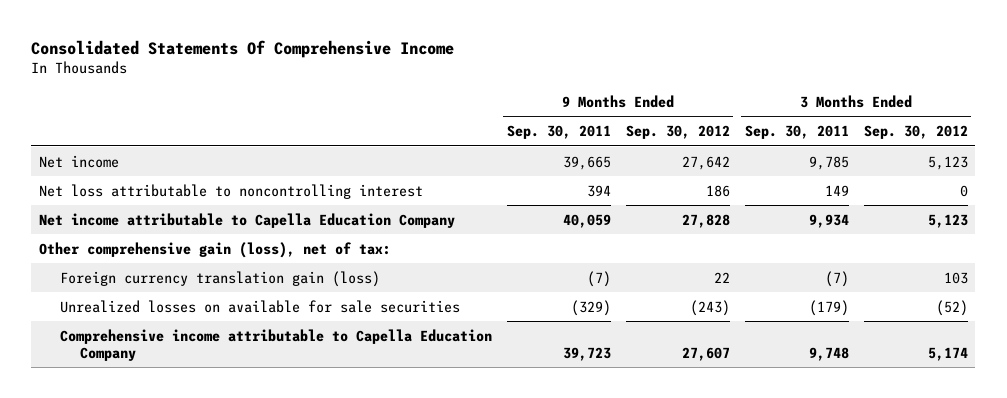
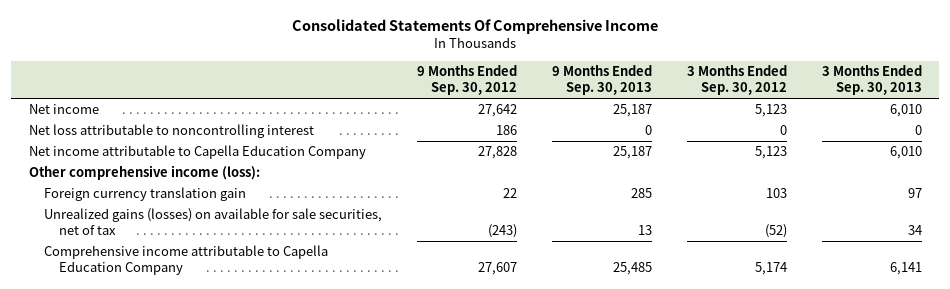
- | 9 Months Ended Sep. 30, 2011 | 9 Months Ended Sep. 30, 2012 | 3 Months Ended Sep. 30, 2011 | 3 Months Ended Sep. 30, 2012
+ | 9 Months Ended Sep. 30, 2012 | 9 Months Ended Sep. 30, 2013 | 3 Months Ended Sep. 30, 2012 | 3 Months Ended Sep. 30, 2013
- Other comprehensive gain (loss), net of tax:
- Foreign currency translation gain (loss) | (7) | 22 | (7) | 103
- Unrealized losses on available for sale securities | (329) | (243) | (179) | (52)
+ Other comprehensive income (loss):
+ Foreign currency translation gain | 22 | 285 | 103 | 97
+ Unrealized gains (losses) on available for sale securities, net of tax | (243) | 13 | (52) | 34

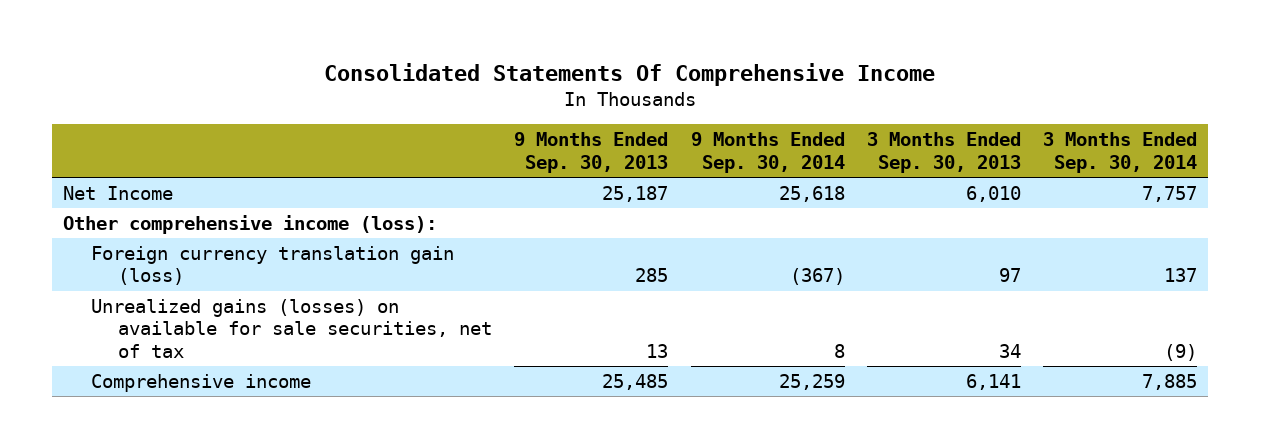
- | 9 Months Ended Sep. 30, 2012 | 9 Months Ended Sep. 30, 2013 | 3 Months Ended Sep. 30, 2012 | 3 Months Ended Sep. 30, 2013
+ | 9 Months Ended Sep. 30, 2013 | 9 Months Ended Sep. 30, 2014 | 3 Months Ended Sep. 30, 2013 | 3 Months Ended Sep. 30, 2014
- Net income | 27,642 | 25,187 | 5,123 | 6,010
- Net loss attributable to noncontrolling interest | 186 | 0 | 0 | 0
- Net income attributable to Capella Education Company | 27,828 | 25,187 | 5,123 | 6,010
+ Net Income | 25,187 | 25,618 | 6,010 | 7,757
- Foreign currency translation gain | 22 | 285 | 103 | 97
+ Foreign currency translation gain (loss) | 285 | (367) | 97 | 137
- Comprehensive income attributable to Capella Education Company | 27,607 | 25,485 | 5,174 | 6,141
+ Comprehensive income | 25,485 | 25,259 | 6,141 | 7,885

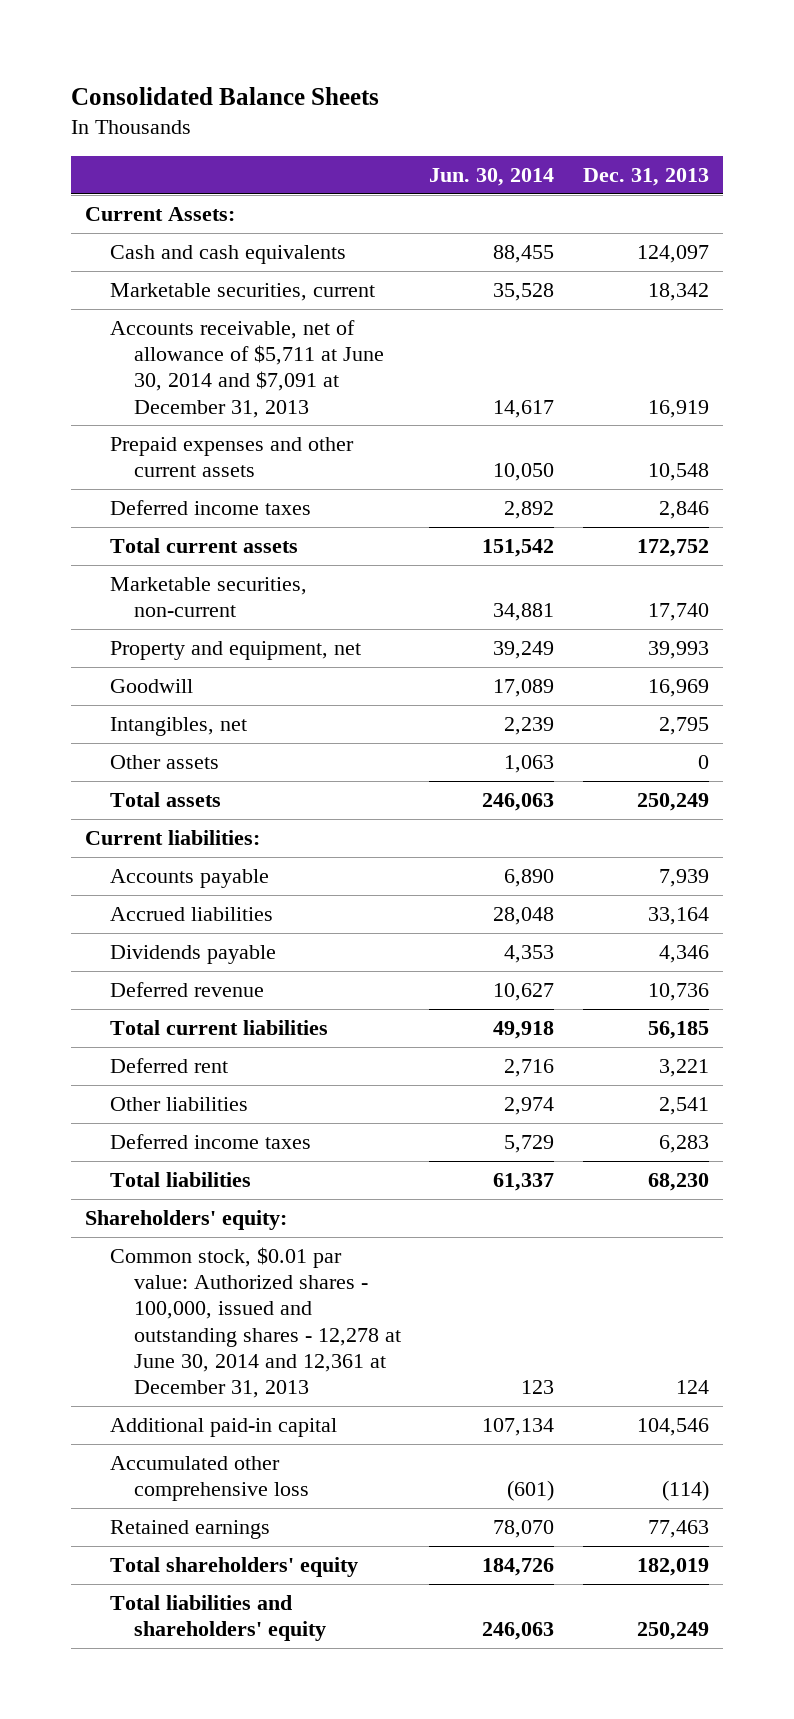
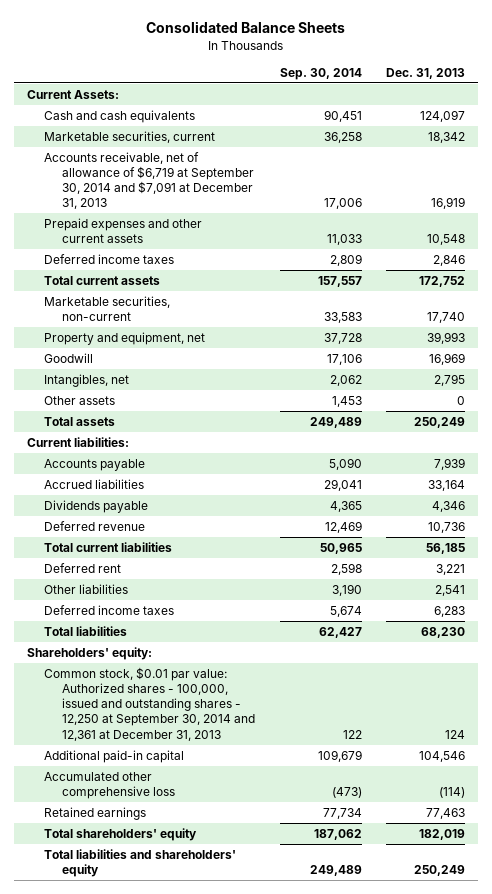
- | Jun. 30, 2014 | Dec. 31, 2013
+ | Sep. 30, 2014 | Dec. 31, 2013
- Accounts receivable, net of allowance of $5,711 at June 30, 2014 and $7,091 at December 31, 2013 | 14,617 | 16,919
+ Accounts receivable, net of allowance of $6,719 at September 30, 2014 and $7,091 at December 31, 2013 | 17,006 | 16,919
- Common stock, $0.01 par value: Authorized shares - 100,000, issued and outstanding shares - 12,278 at June 30, 2014 and 12,361 at December 31, 2013 | 123 | 124
+ Common stock, $0.01 par value: Authorized shares - 100,000, issued and outstanding shares - 12,250 at September 30, 2014 and 12,361 at December 31, 2013 | 122 | 124

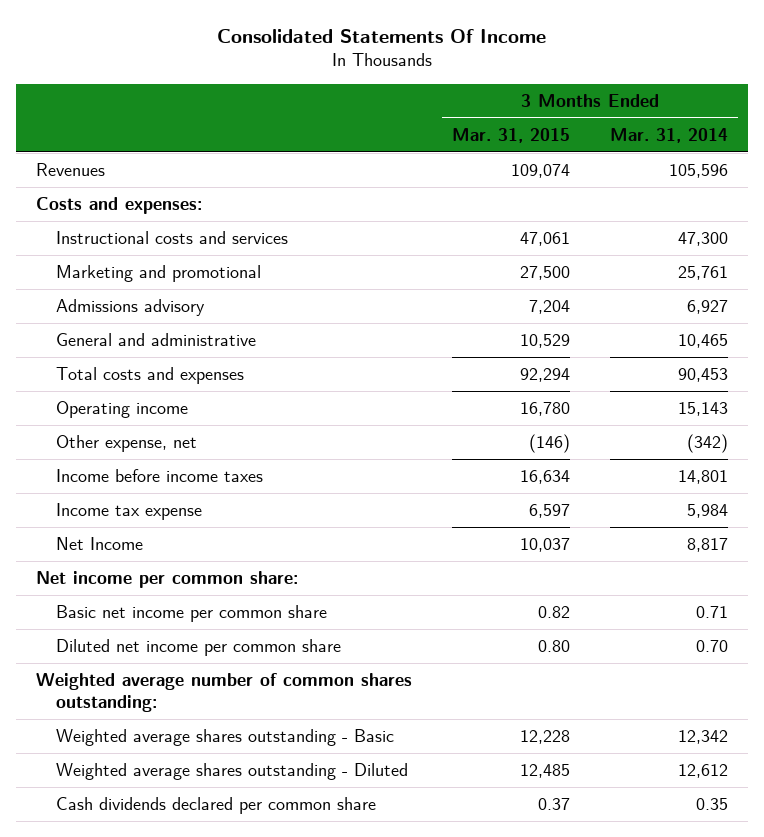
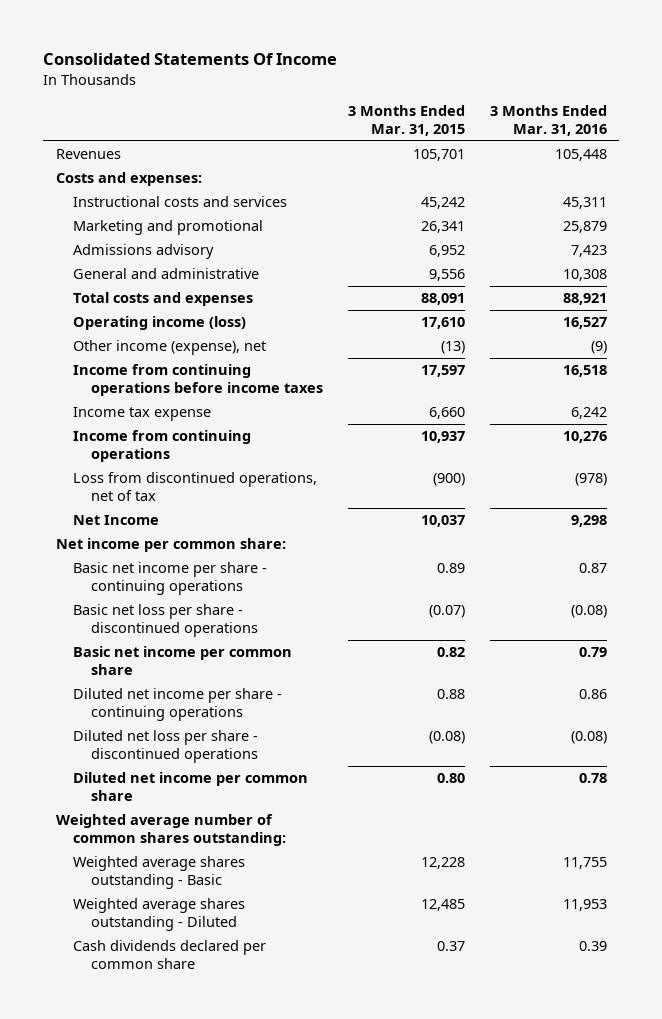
- | 3 Months Ended Mar. 31, 2015 | 3 Months Ended Mar. 31, 2014
+ | 3 Months Ended Mar. 31, 2015 | 3 Months Ended Mar. 31, 2016
- Revenues | 109,074 | 105,596
+ Revenues | 105,701 | 105,448
- Instructional costs and services | 47,061 | 47,300
- Marketing and promotional | 27,500 | 25,761
- Admissions advisory | 7,204 | 6,927
- General and administrative | 10,529 | 10,465
- Total costs and expenses | 92,294 | 90,453
- Operating income | 16,780 | 15,143
- Other expense, net | (146) | (342)
- Income before income taxes | 16,634 | 14,801
- Income tax expense | 6,597 | 5,984
+ Instructional costs and services | 45,242 | 45,311
+ Marketing and promotional | 26,341 | 25,879
+ Admissions advisory | 6,952 | 7,423
+ General and administrative | 9,556 | 10,308
+ Total costs and expenses | 88,091 | 88,921
+ Operating income (loss) | 17,610 | 16,527
+ Other income (expense), net | (13) | (9)
+ Income from continuing operations before income taxes | 17,597 | 16,518
+ Income tax expense | 6,660 | 6,242
+ Income from continuing operations | 10,937 | 10,276
+ Loss from discontinued operations, net of tax | (900) | (978)
+ Basic net income per share - continuing operations | 0.89 | 0.87
+ Basic net loss per share - discontinued operations | (0.07) | (0.08)
+ Diluted net income per share - continuing operations | 0.88 | 0.86
+ Diluted net loss per share - discontinued operations | (0.08) | (0.08)

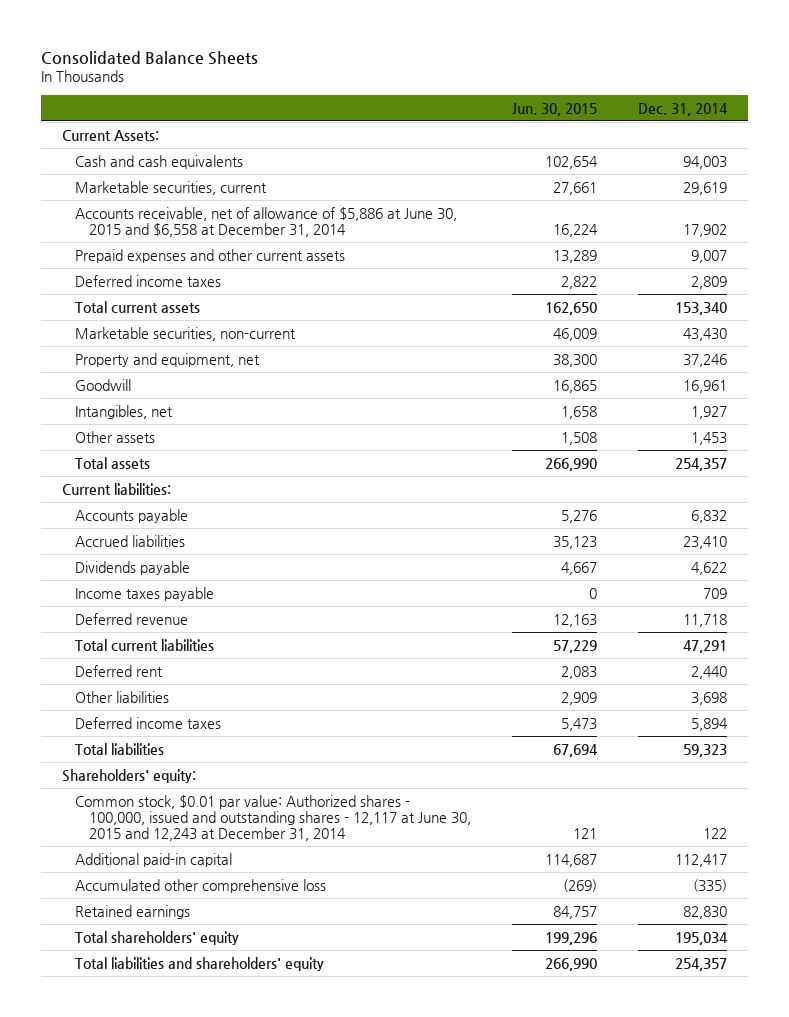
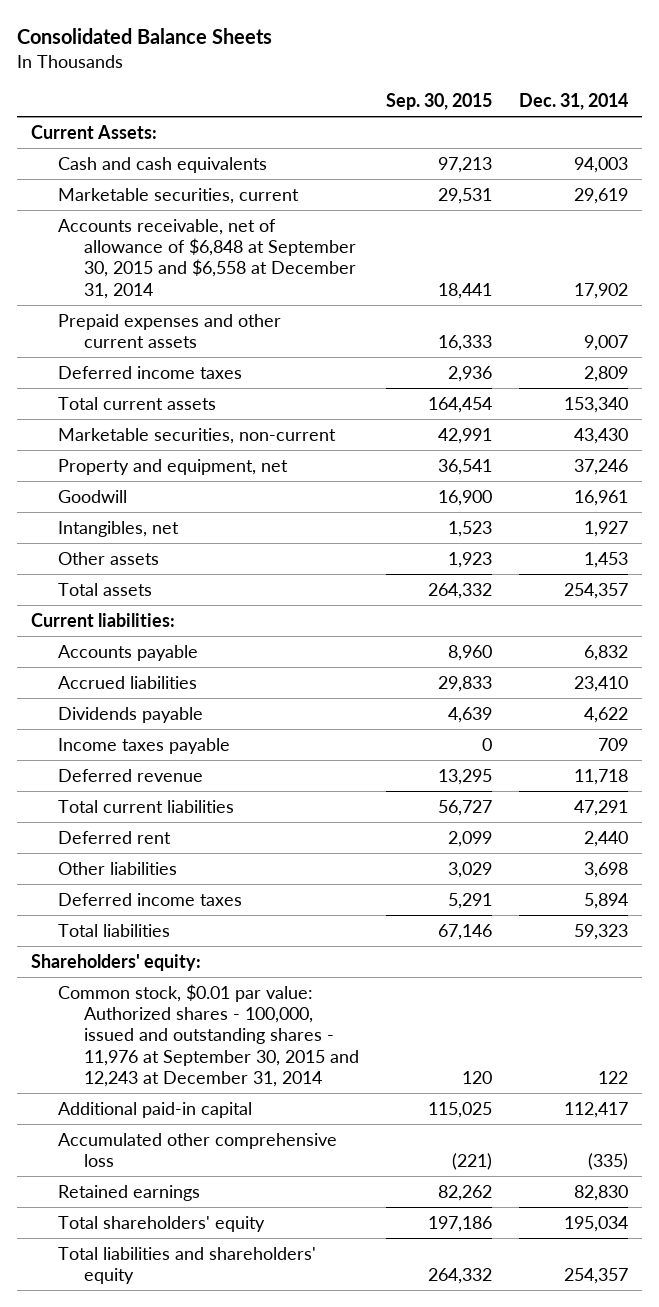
- | Jun. 30, 2015 | Dec. 31, 2014
+ | Sep. 30, 2015 | Dec. 31, 2014
- Accounts receivable, net of allowance of $5,886 at June 30, 2015 and $6,558 at December 31, 2014 | 16,224 | 17,902
+ Accounts receivable, net of allowance of $6,848 at September 30, 2015 and $6,558 at December 31, 2014 | 18,441 | 17,902
- Common stock, $0.01 par value: Authorized shares - 100,000, issued and outstanding shares - 12,117 at June 30, 2015 and 12,243 at December 31, 2014 | 121 | 122
+ Common stock, $0.01 par value: Authorized shares - 100,000, issued and outstanding shares - 11,976 at September 30, 2015 and 12,243 at December 31, 2014 | 120 | 122

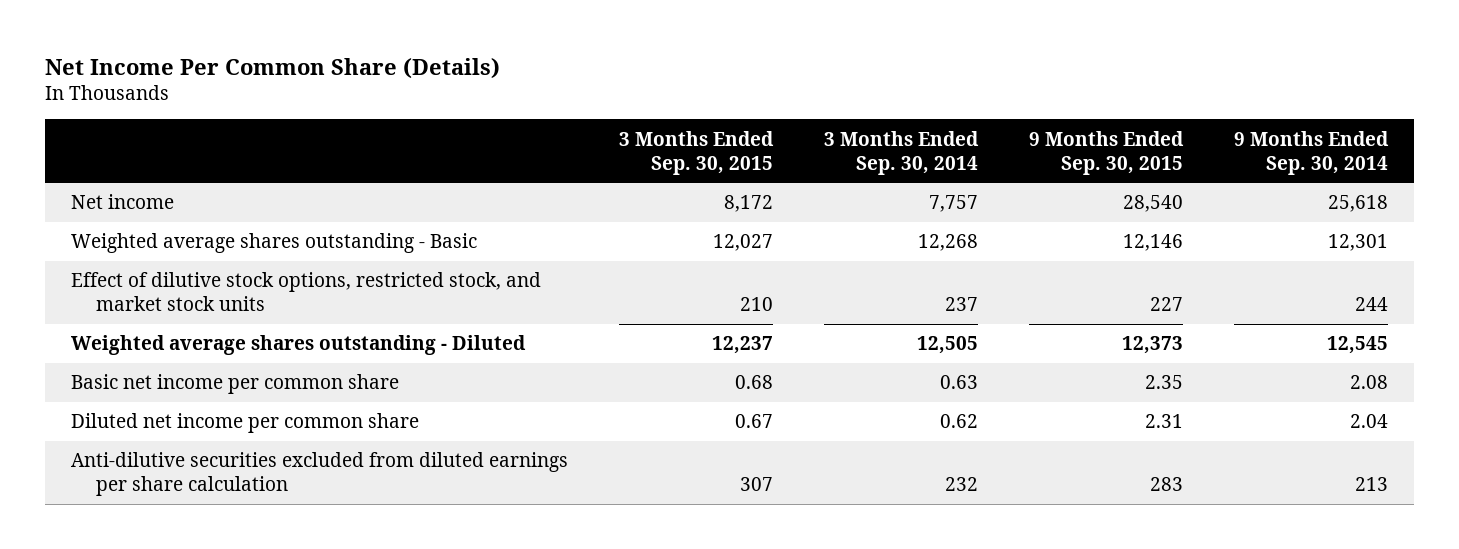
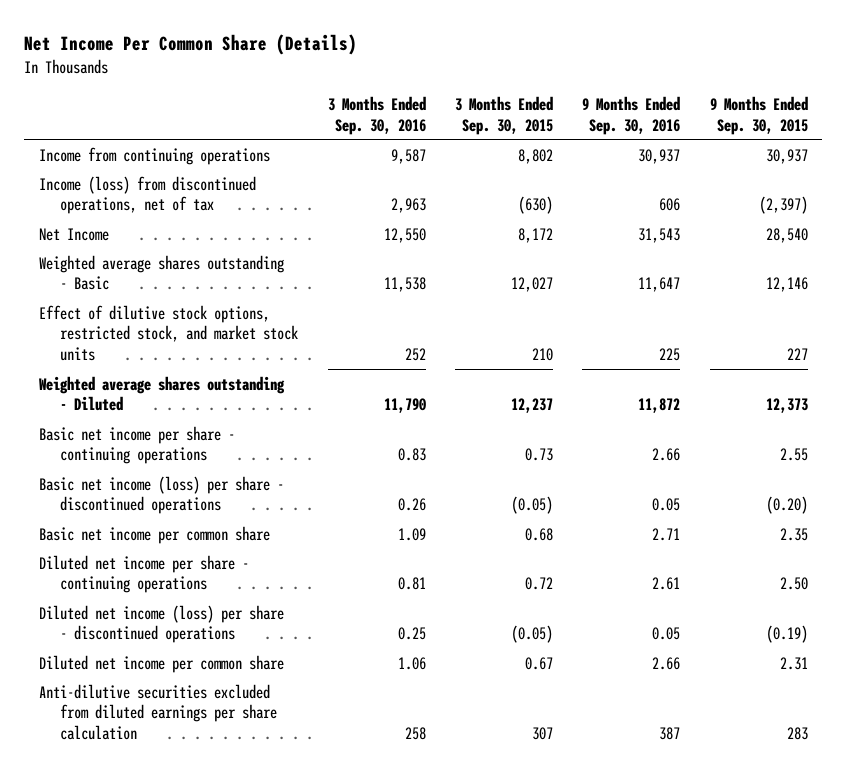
- | 3 Months Ended Sep. 30, 2015 | 3 Months Ended Sep. 30, 2014 | 9 Months Ended Sep. 30, 2015 | 9 Months Ended Sep. 30, 2014
+ | 3 Months Ended Sep. 30, 2016 | 3 Months Ended Sep. 30, 2015 | 9 Months Ended Sep. 30, 2016 | 9 Months Ended Sep. 30, 2015
- Net income | 8,172 | 7,757 | 28,540 | 25,618
+ Income from continuing operations | 9,587 | 8,802 | 30,937 | 30,937
+ Income (loss) from discontinued operations, net of tax | 2,963 | (630) | 606 | (2,397)
+ Net Income | 12,550 | 8,172 | 31,543 | 28,540
+ Basic net income per share - continuing operations | 0.83 | 0.73 | 2.66 | 2.55
+ Basic net income (loss) per share - discontinued operations | 0.26 | (0.05) | 0.05 | (0.20)
+ Diluted net income per share - continuing operations | 0.81 | 0.72 | 2.61 | 2.50
+ Diluted net income (loss) per share - discontinued operations | 0.25 | (0.05) | 0.05 | (0.19)

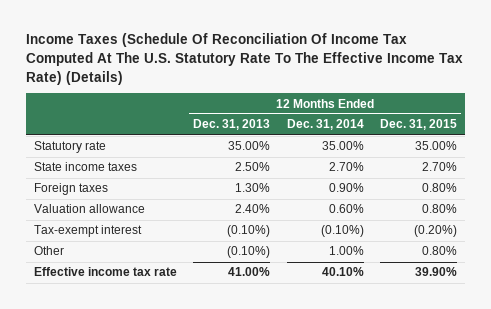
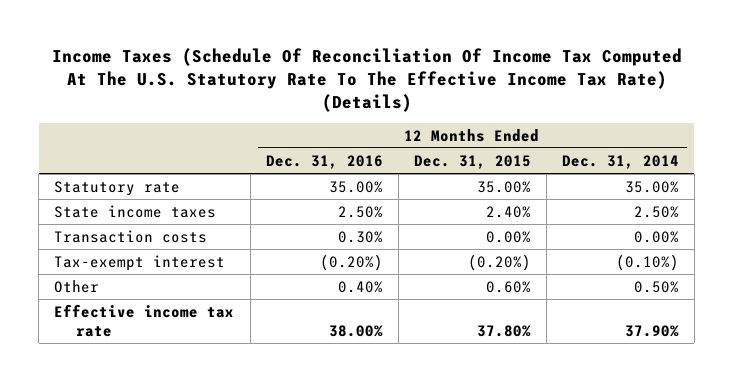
- | 12 Months Ended Dec. 31, 2013 | 12 Months Ended Dec. 31, 2014 | 12 Months Ended Dec. 31, 2015
+ | 12 Months Ended Dec. 31, 2016 | 12 Months Ended Dec. 31, 2015 | 12 Months Ended Dec. 31, 2014
- State income taxes | 2.50% | 2.70% | 2.70%
- Foreign taxes | 1.30% | 0.90% | 0.80%
- Valuation allowance | 2.40% | 0.60% | 0.80%
+ State income taxes | 2.50% | 2.40% | 2.50%
+ Transaction costs | 0.30% | 0.00% | 0.00%
- Other | (0.10%) | 1.00% | 0.80%
- Effective income tax rate | 41.00% | 40.10% | 39.90%
+ Other | 0.40% | 0.60% | 0.50%
+ Effective income tax rate | 38.00% | 37.80% | 37.90%

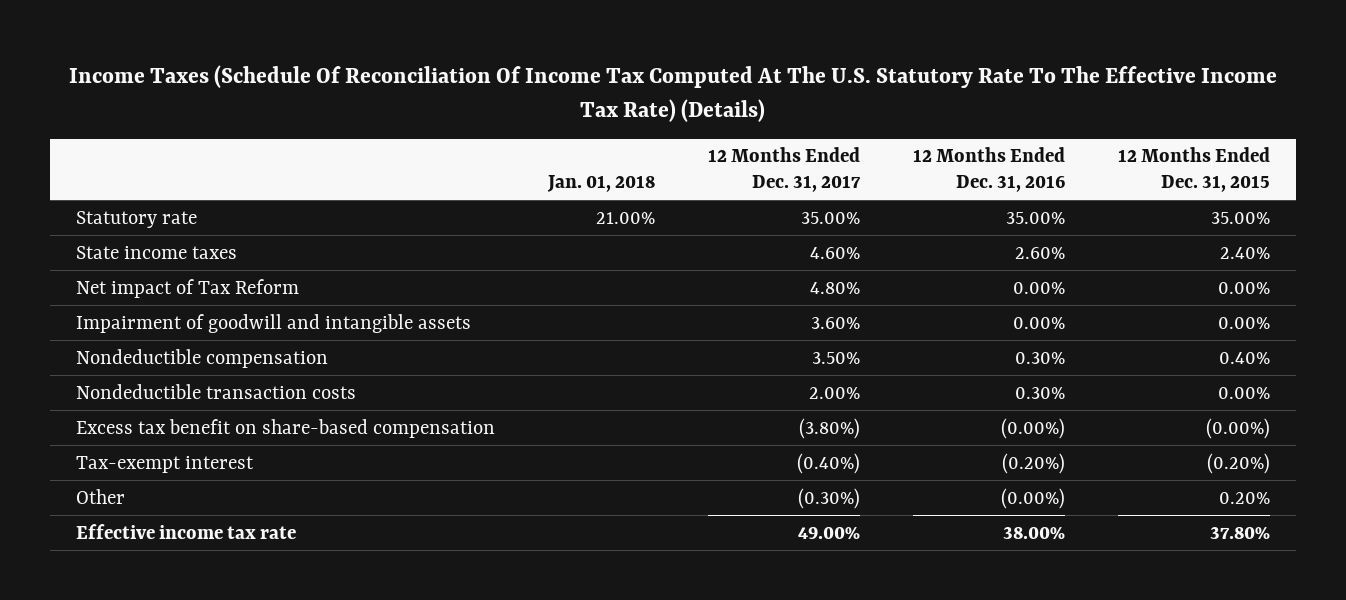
- | 12 Months Ended Dec. 31, 2016 | 12 Months Ended Dec. 31, 2015 | 12 Months Ended Dec. 31, 2014
+ | Jan. 01, 2018 | 12 Months Ended Dec. 31, 2017 | 12 Months Ended Dec. 31, 2016 | 12 Months Ended Dec. 31, 2015
- State income taxes | 2.50% | 2.40% | 2.50%
- Transaction costs | 0.30% | 0.00% | 0.00%
+ State income taxes | | 4.60% | 2.60% | 2.40%
+ Net impact of Tax Reform | | 4.80% | 0.00% | 0.00%
+ Impairment of goodwill and intangible assets | | 3.60% | 0.00% | 0.00%
+ Nondeductible compensation | | 3.50% | 0.30% | 0.40%
+ Nondeductible transaction costs | | 2.00% | 0.30% | 0.00%
+ Excess tax benefit on share-based compensation | | (3.80%) | (0.00%) | (0.00%)
- Other | 0.40% | 0.60% | 0.50%
+ Other | | (0.30%) | (0.00%) | 0.20%

